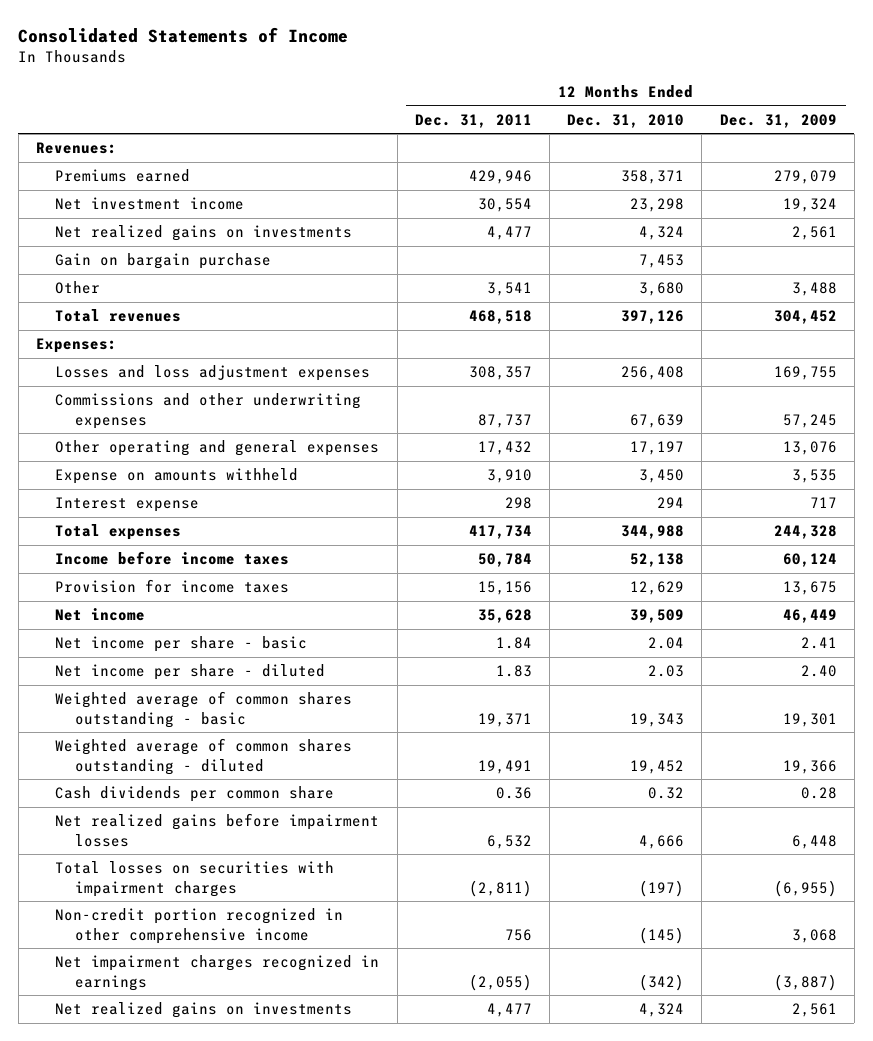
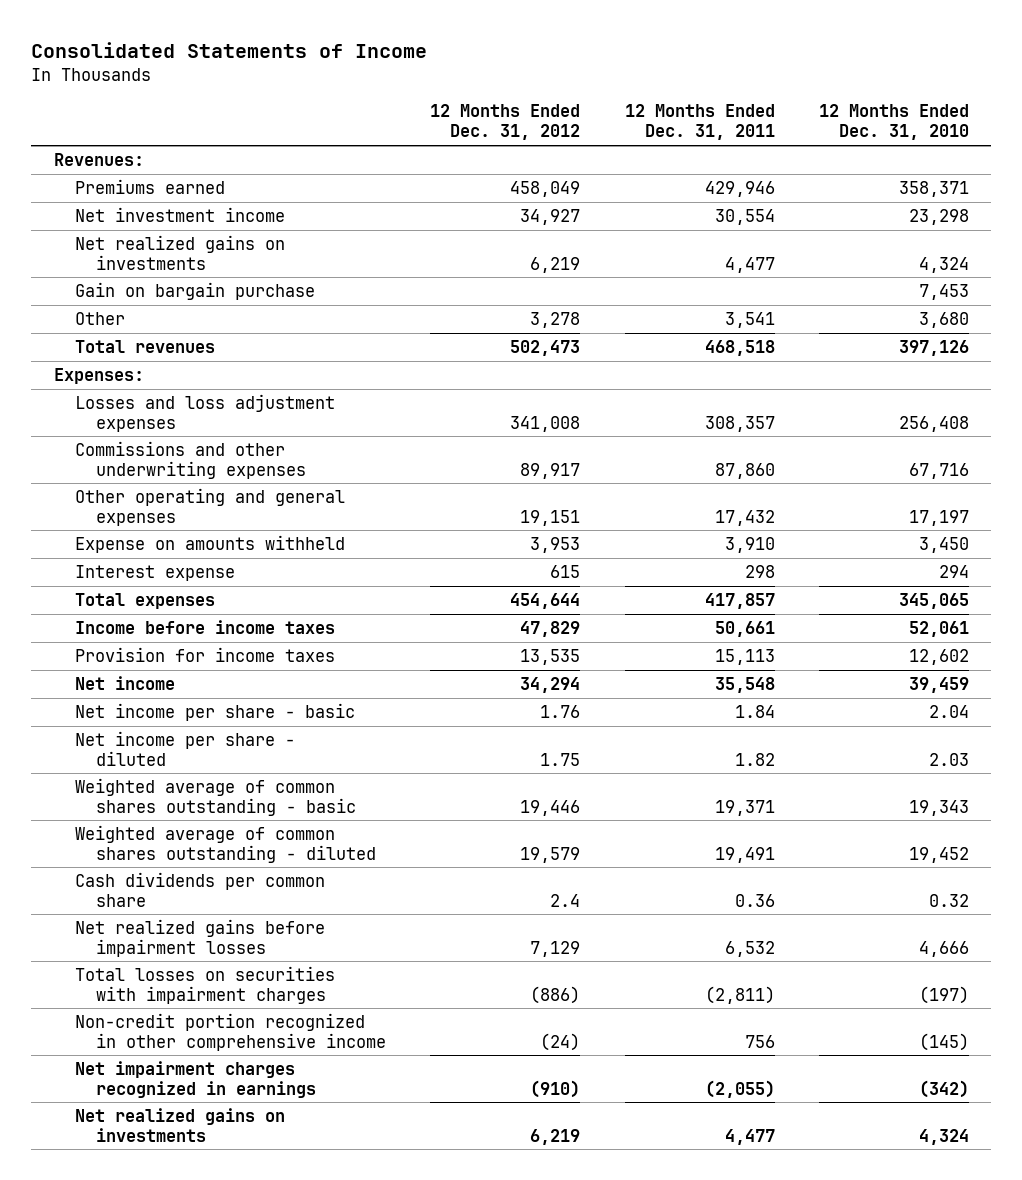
- | 12 Months Ended Dec. 31, 2011 | 12 Months Ended Dec. 31, 2010 | 12 Months Ended Dec. 31, 2009
+ | 12 Months Ended Dec. 31, 2012 | 12 Months Ended Dec. 31, 2011 | 12 Months Ended Dec. 31, 2010
- Commissions and other underwriting expenses | 87,737 | 67,639 | 57,245
+ Commissions and other underwriting expenses | 89,917 | 87,860 | 67,716
- Total expenses | 417,734 | 344,988 | 244,328
- Income before income taxes | 50,784 | 52,138 | 60,124
- Provision for income taxes | 15,156 | 12,629 | 13,675
- Net income | 35,628 | 39,509 | 46,449
+ Total expenses | 454,644 | 417,857 | 345,065
+ Income before income taxes | 47,829 | 50,661 | 52,061
+ Provision for income taxes | 13,535 | 15,113 | 12,602
+ Net income | 34,294 | 35,548 | 39,459
- Net income per share - diluted | 1.83 | 2.03 | 2.40
+ Net income per share - diluted | 1.75 | 1.82 | 2.03

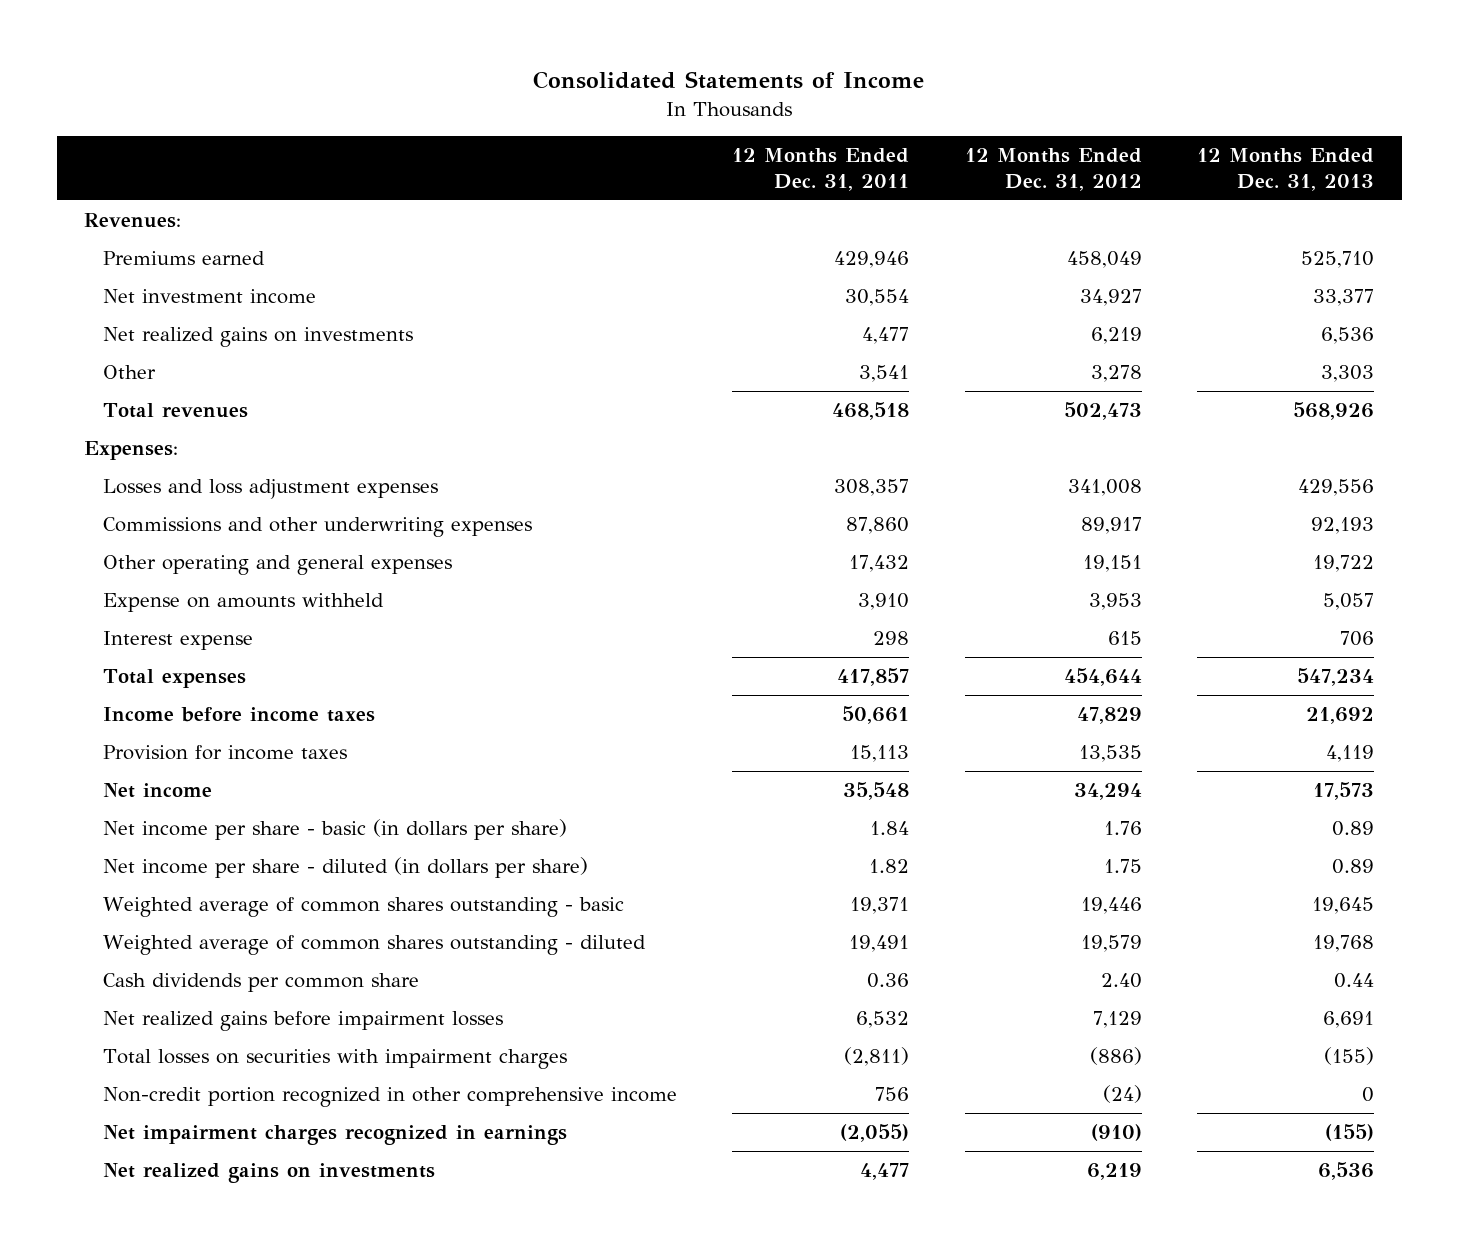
- | 12 Months Ended Dec. 31, 2012 | 12 Months Ended Dec. 31, 2011 | 12 Months Ended Dec. 31, 2010
+ | 12 Months Ended Dec. 31, 2011 | 12 Months Ended Dec. 31, 2012 | 12 Months Ended Dec. 31, 2013
- Gain on bargain purchase | | | 7,453
- Net income per share - basic | 1.76 | 1.84 | 2.04
- Net income per share - diluted | 1.75 | 1.82 | 2.03
+ Net income per share - basic (in dollars per share) | 1.84 | 1.76 | 0.89
+ Net income per share - diluted (in dollars per share) | 1.82 | 1.75 | 0.89
- Cash dividends per common share | 2.4 | 0.36 | 0.32
+ Cash dividends per common share | 0.36 | 2.40 | 0.44

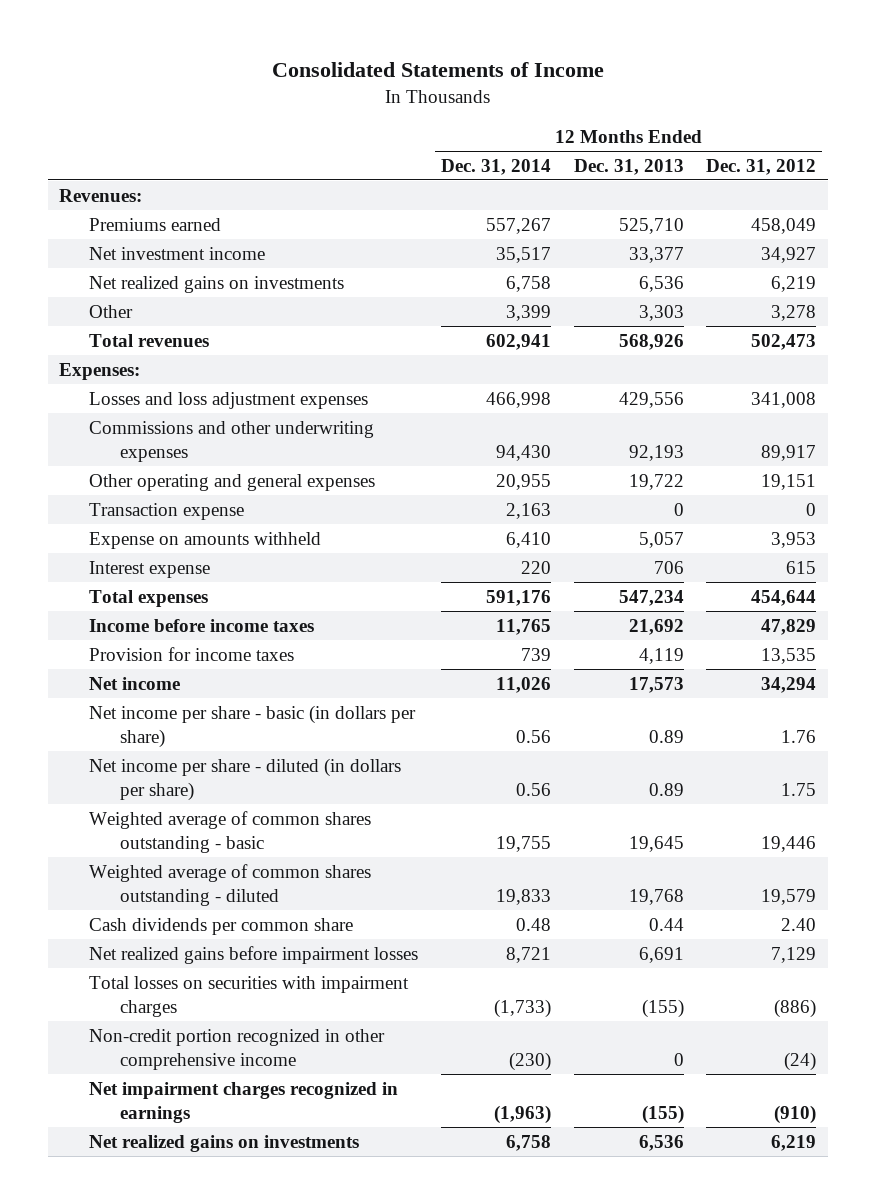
- | 12 Months Ended Dec. 31, 2011 | 12 Months Ended Dec. 31, 2012 | 12 Months Ended Dec. 31, 2013
+ | 12 Months Ended Dec. 31, 2014 | 12 Months Ended Dec. 31, 2013 | 12 Months Ended Dec. 31, 2012
+ Transaction expense | 2,163 | 0 | 0

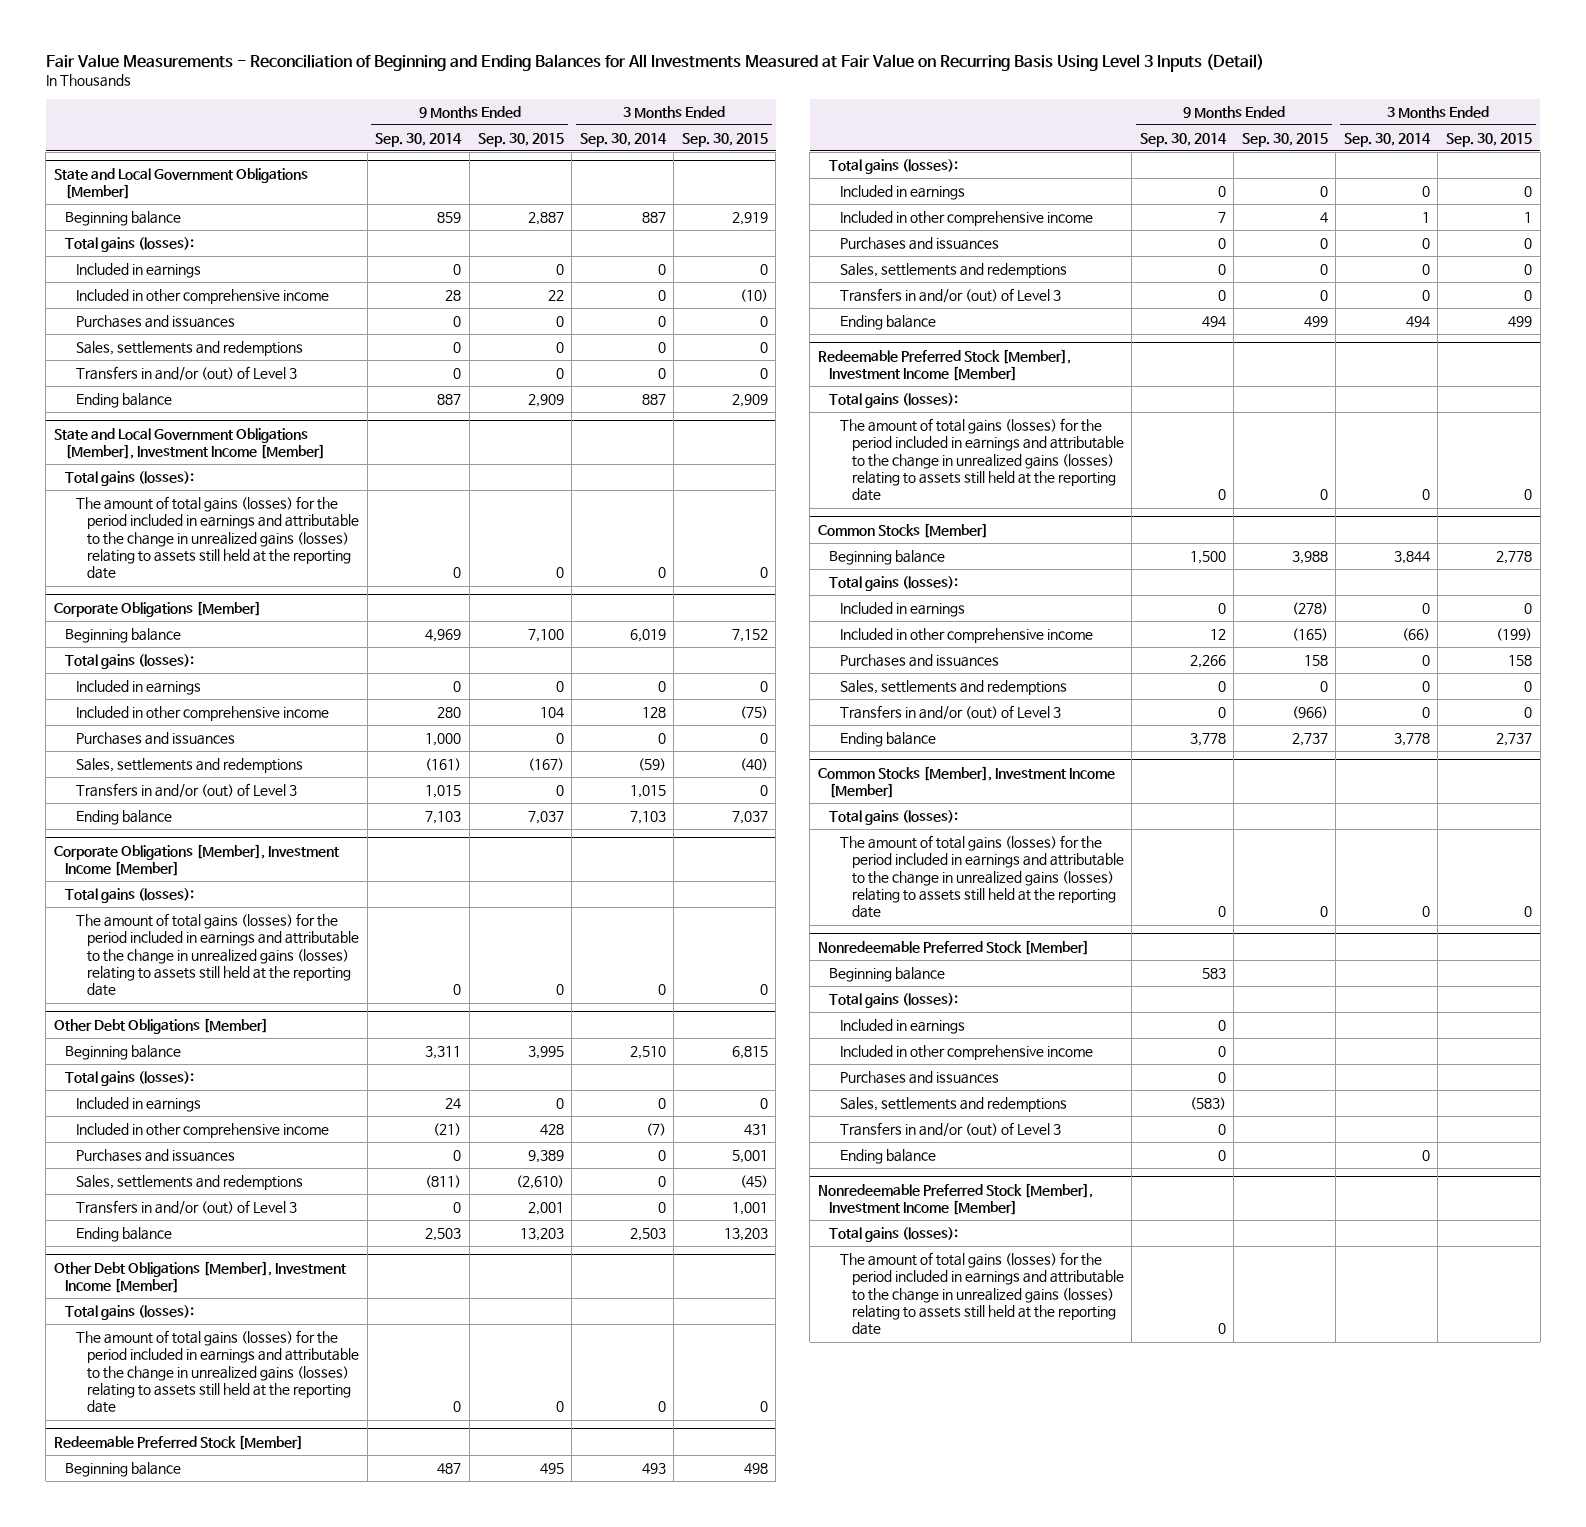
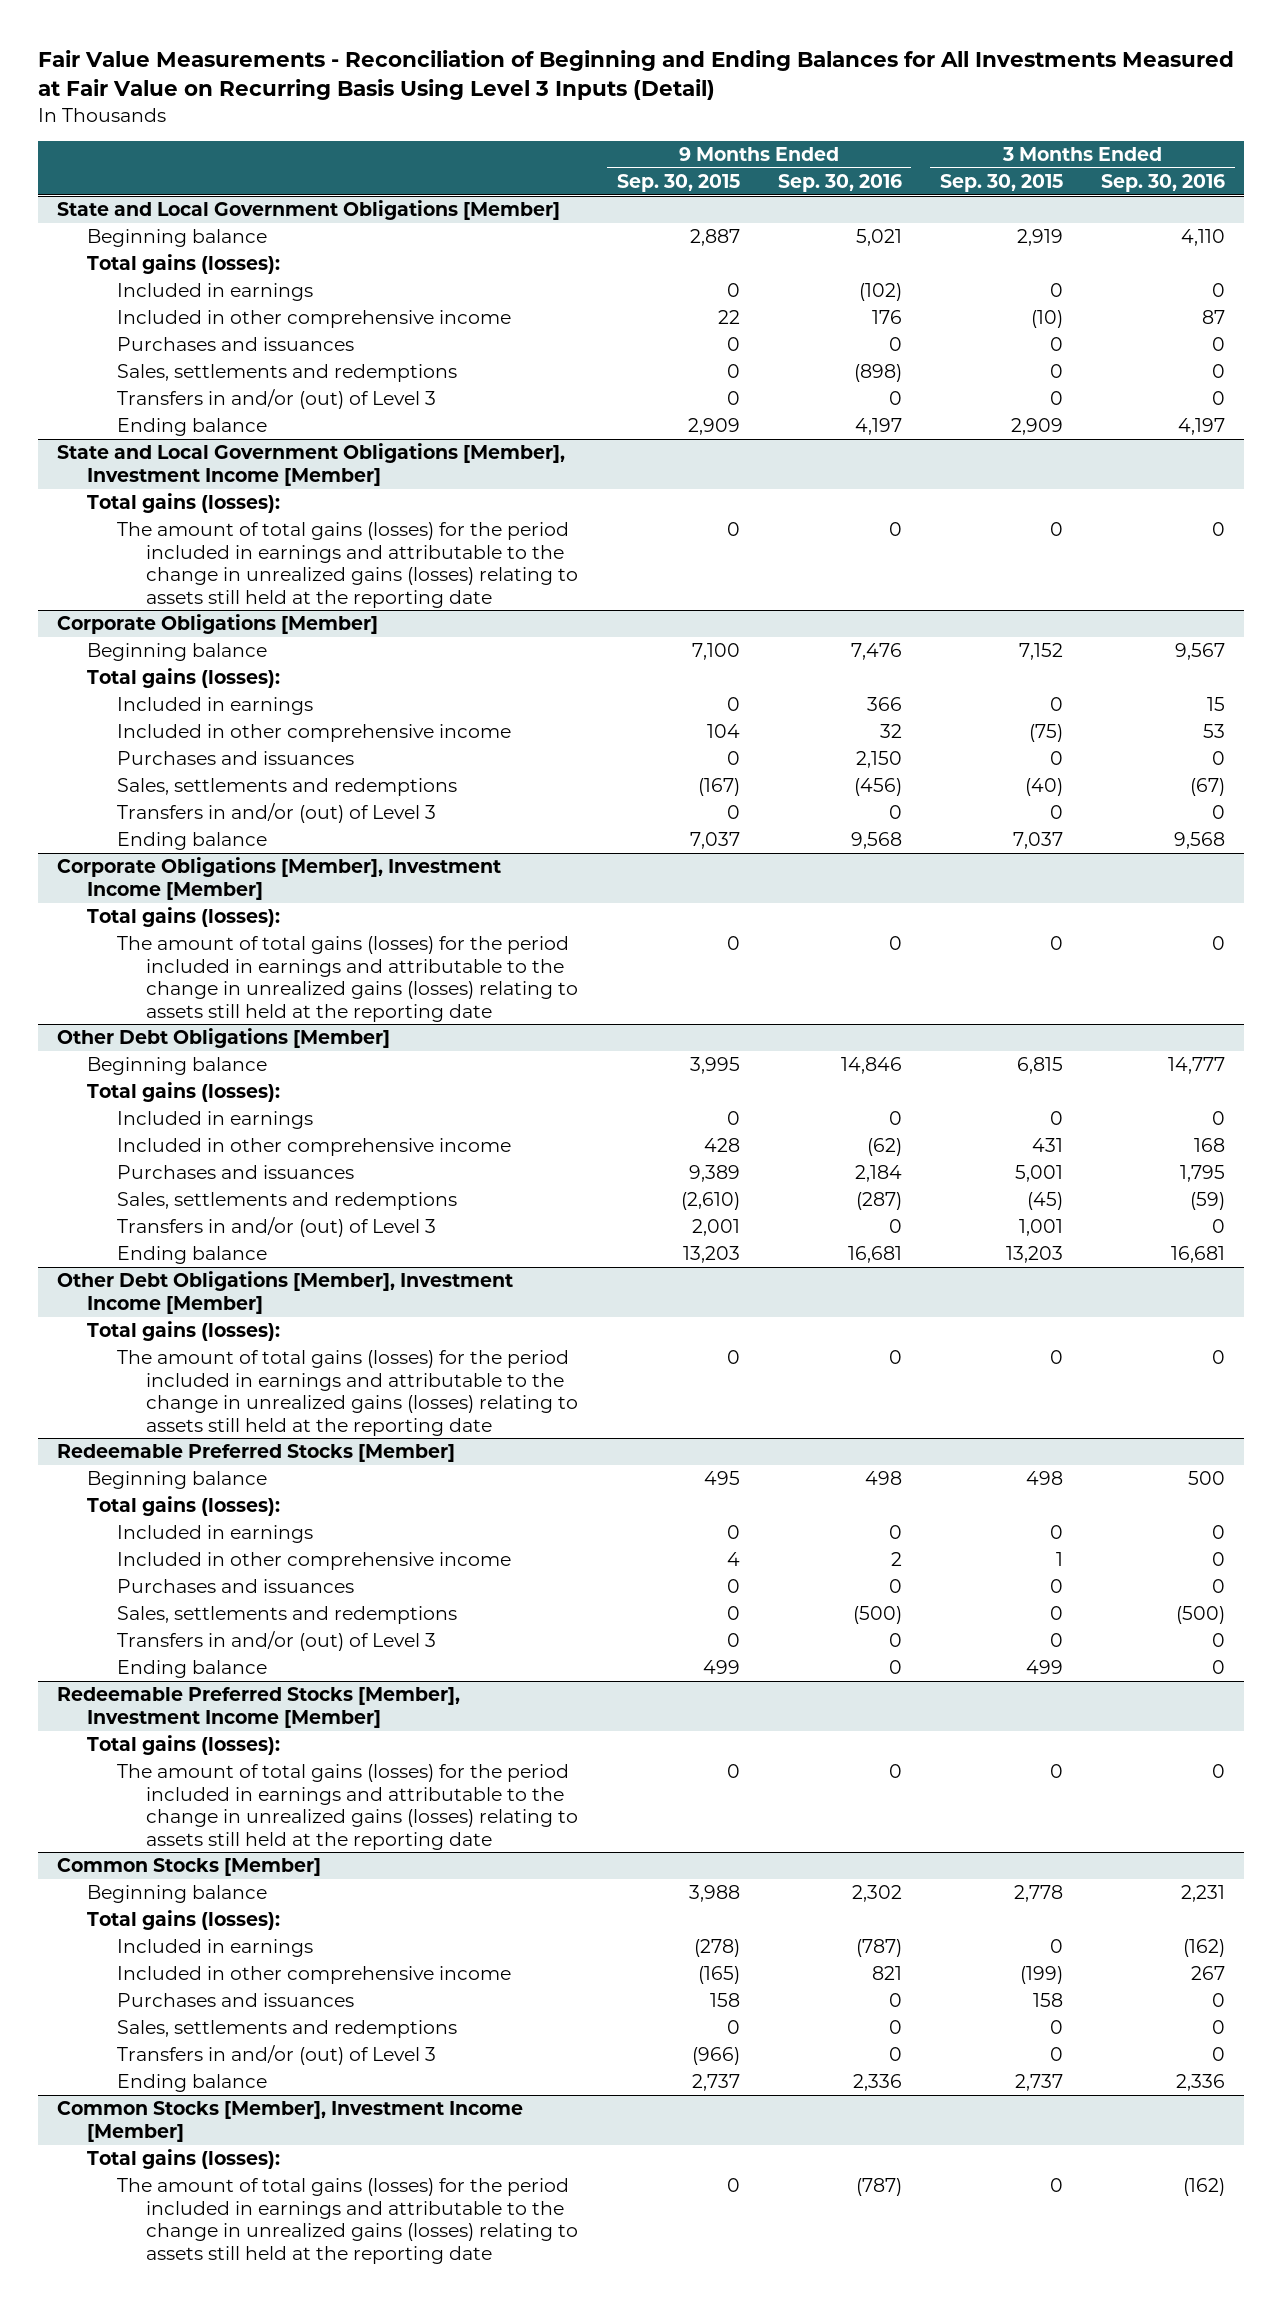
- | 9 Months Ended Sep. 30, 2014 | 9 Months Ended Sep. 30, 2015 | 3 Months Ended Sep. 30, 2014 | 3 Months Ended Sep. 30, 2015
+ | 9 Months Ended Sep. 30, 2015 | 9 Months Ended Sep. 30, 2016 | 3 Months Ended Sep. 30, 2015 | 3 Months Ended Sep. 30, 2016
- Redeemable Preferred Stock [Member]
+ Redeemable Preferred Stocks [Member]
- Redeemable Preferred Stock [Member], Investment Income [Member]
+ Redeemable Preferred Stocks [Member], Investment Income [Member]
- Nonredeemable Preferred Stock [Member]
- Beginning balance | 583 | | |
- Total gains (losses):
- Included in earnings | 0 | | |
- Included in other comprehensive income | 0 | | |
- Purchases and issuances | 0 | | |
- Sales, settlements and redemptions | (583) | | |
- Transfers in and/or (out) of Level 3 | 0 | | |
- Ending balance | 0 | | 0 |
- Nonredeemable Preferred Stock [Member], Investment Income [Member]
- Total gains (losses):
- The amount of total gains (losses) for the period included in earnings and attributable to the change in unrealized gains (losses) relating to assets still held at the reporting date | 0 | | |

